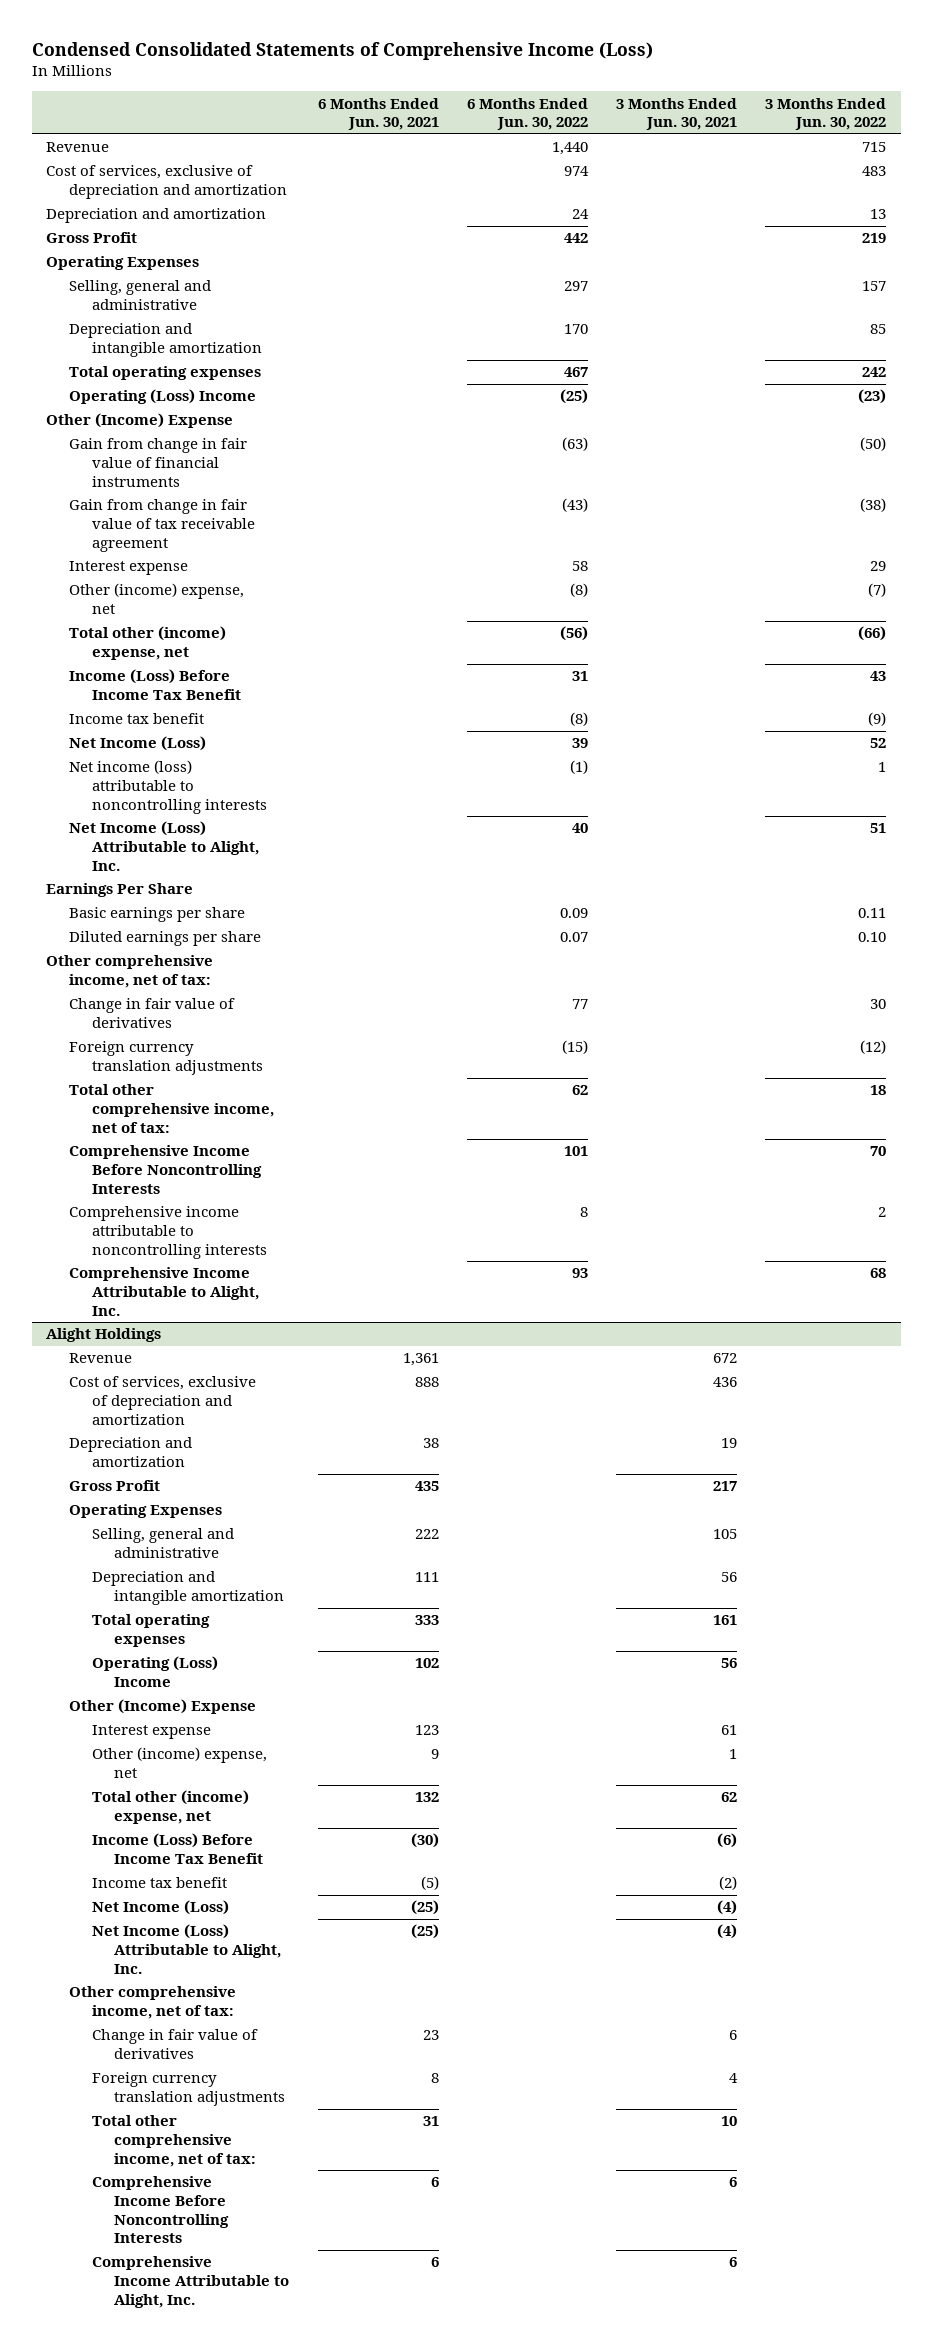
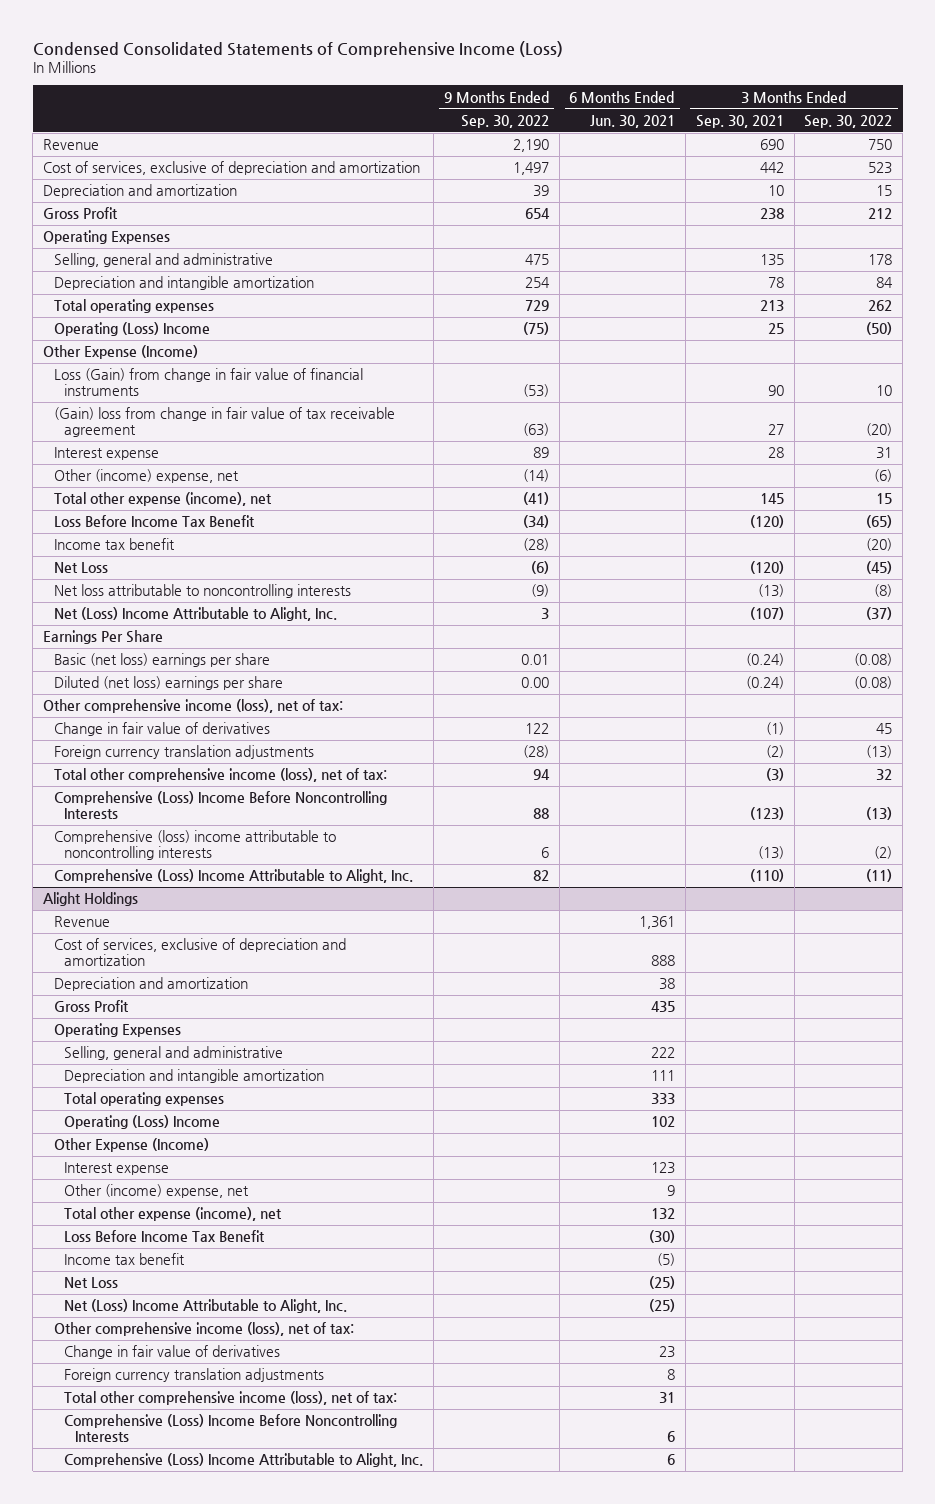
- | 6 Months Ended Jun. 30, 2021 | 6 Months Ended Jun. 30, 2022 | 3 Months Ended Jun. 30, 2021 | 3 Months Ended Jun. 30, 2022
+ | 9 Months Ended Sep. 30, 2022 | 6 Months Ended Jun. 30, 2021 | 3 Months Ended Sep. 30, 2021 | 3 Months Ended Sep. 30, 2022
- Other (Income) Expense
- Gain from change in fair value of financial instruments | | (63) | | (50)
- Gain from change in fair value of tax receivable agreement | | (43) | | (38)
+ Other Expense (Income)
+ Loss (Gain) from change in fair value of financial instruments | (53) | | 90 | 10
+ (Gain) loss from change in fair value of tax receivable agreement | (63) | | 27 | (20)
- Total other (income) expense, net | | (56) | | (66)
- Income (Loss) Before Income Tax Benefit | | 31 | | 43
+ Total other expense (income), net | (41) | | 145 | 15
+ Loss Before Income Tax Benefit | (34) | | (120) | (65)
- Net Income (Loss) | | 39 | | 52
- Net income (loss) attributable to noncontrolling interests | | (1) | | 1
- Net Income (Loss) Attributable to Alight, Inc. | | 40 | | 51
+ Net Loss | (6) | | (120) | (45)
+ Net loss attributable to noncontrolling interests | (9) | | (13) | (8)
+ Net (Loss) Income Attributable to Alight, Inc. | 3 | | (107) | (37)
- Basic earnings per share | | 0.09 | | 0.11
- Diluted earnings per share | | 0.07 | | 0.10
- Other comprehensive income, net of tax:
+ Basic (net loss) earnings per share | 0.01 | | (0.24) | (0.08)
+ Diluted (net loss) earnings per share | 0.00 | | (0.24) | (0.08)
+ Other comprehensive income (loss), net of tax:
- Total other comprehensive income, net of tax: | | 62 | | 18
- Comprehensive Income Before Noncontrolling Interests | | 101 | | 70
- Comprehensive income attributable to noncontrolling interests | | 8 | | 2
- Comprehensive Income Attributable to Alight, Inc. | | 93 | | 68
+ Total other comprehensive income (loss), net of tax: | 94 | | (3) | 32
+ Comprehensive (Loss) Income Before Noncontrolling Interests | 88 | | (123) | (13)
+ Comprehensive (loss) income attributable to noncontrolling interests | 6 | | (13) | (2)
+ Comprehensive (Loss) Income Attributable to Alight, Inc. | 82 | | (110) | (11)
@ Alight Holdings
- Other (Income) Expense
+ Other Expense (Income)
- Total other (income) expense, net | 132 | | 62 |
- Income (Loss) Before Income Tax Benefit | (30) | | (6) |
+ Total other expense (income), net | | 132 | |
+ Loss Before Income Tax Benefit | | (30) | |
- Net Income (Loss) | (25) | | (4) |
- Net Income (Loss) Attributable to Alight, Inc. | (25) | | (4) |
- Other comprehensive income, net of tax:
+ Net Loss | | (25) | |
+ Net (Loss) Income Attributable to Alight, Inc. | | (25) | |
+ Other comprehensive income (loss), net of tax:
- Total other comprehensive income, net of tax: | 31 | | 10 |
- Comprehensive Income Before Noncontrolling Interests | 6 | | 6 |
- Comprehensive Income Attributable to Alight, Inc. | 6 | | 6 |
+ Total other comprehensive income (loss), net of tax: | | 31 | |
+ Comprehensive (Loss) Income Before Noncontrolling Interests | | 6 | |
+ Comprehensive (Loss) Income Attributable to Alight, Inc. | | 6 | |

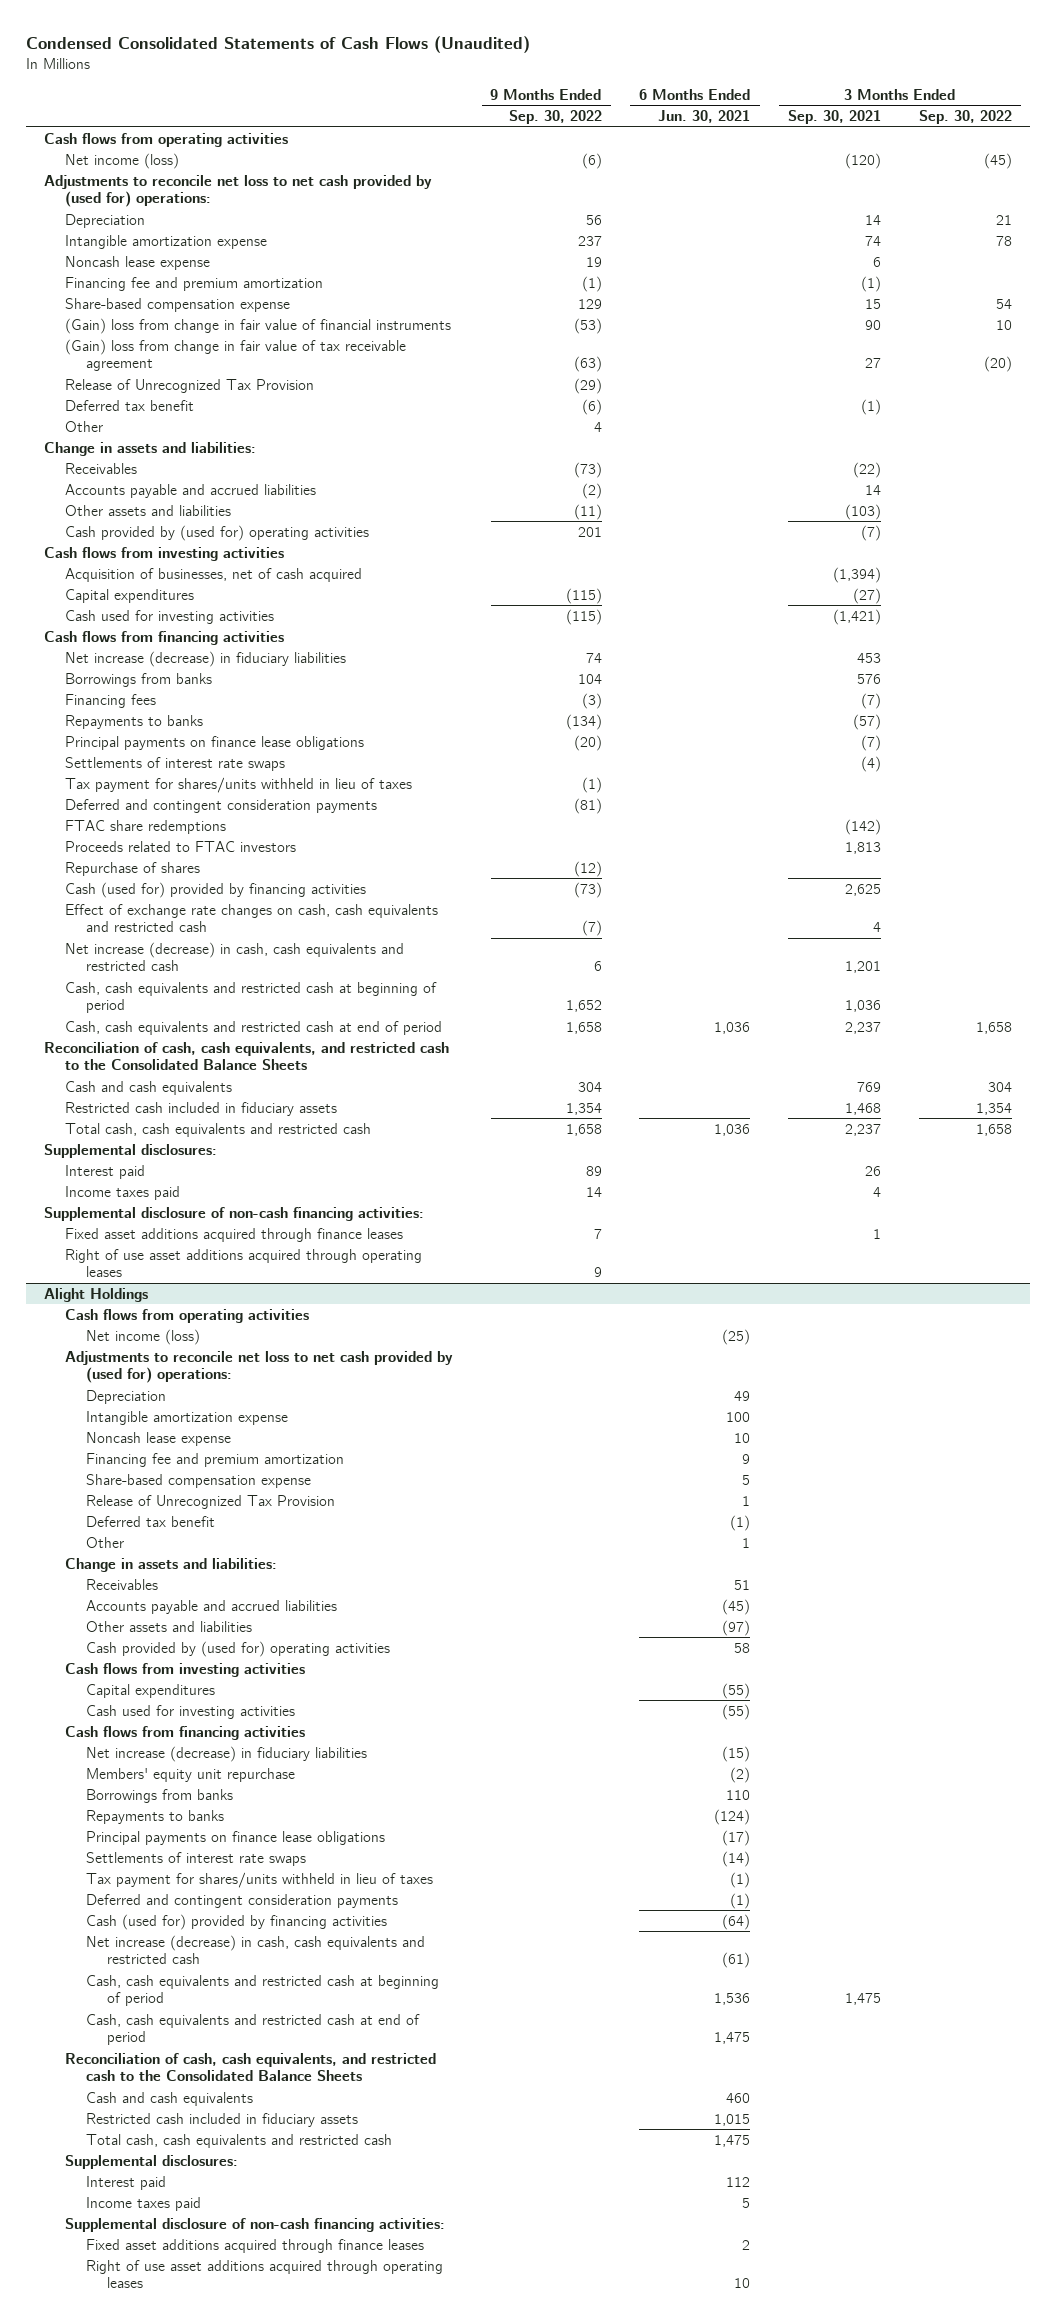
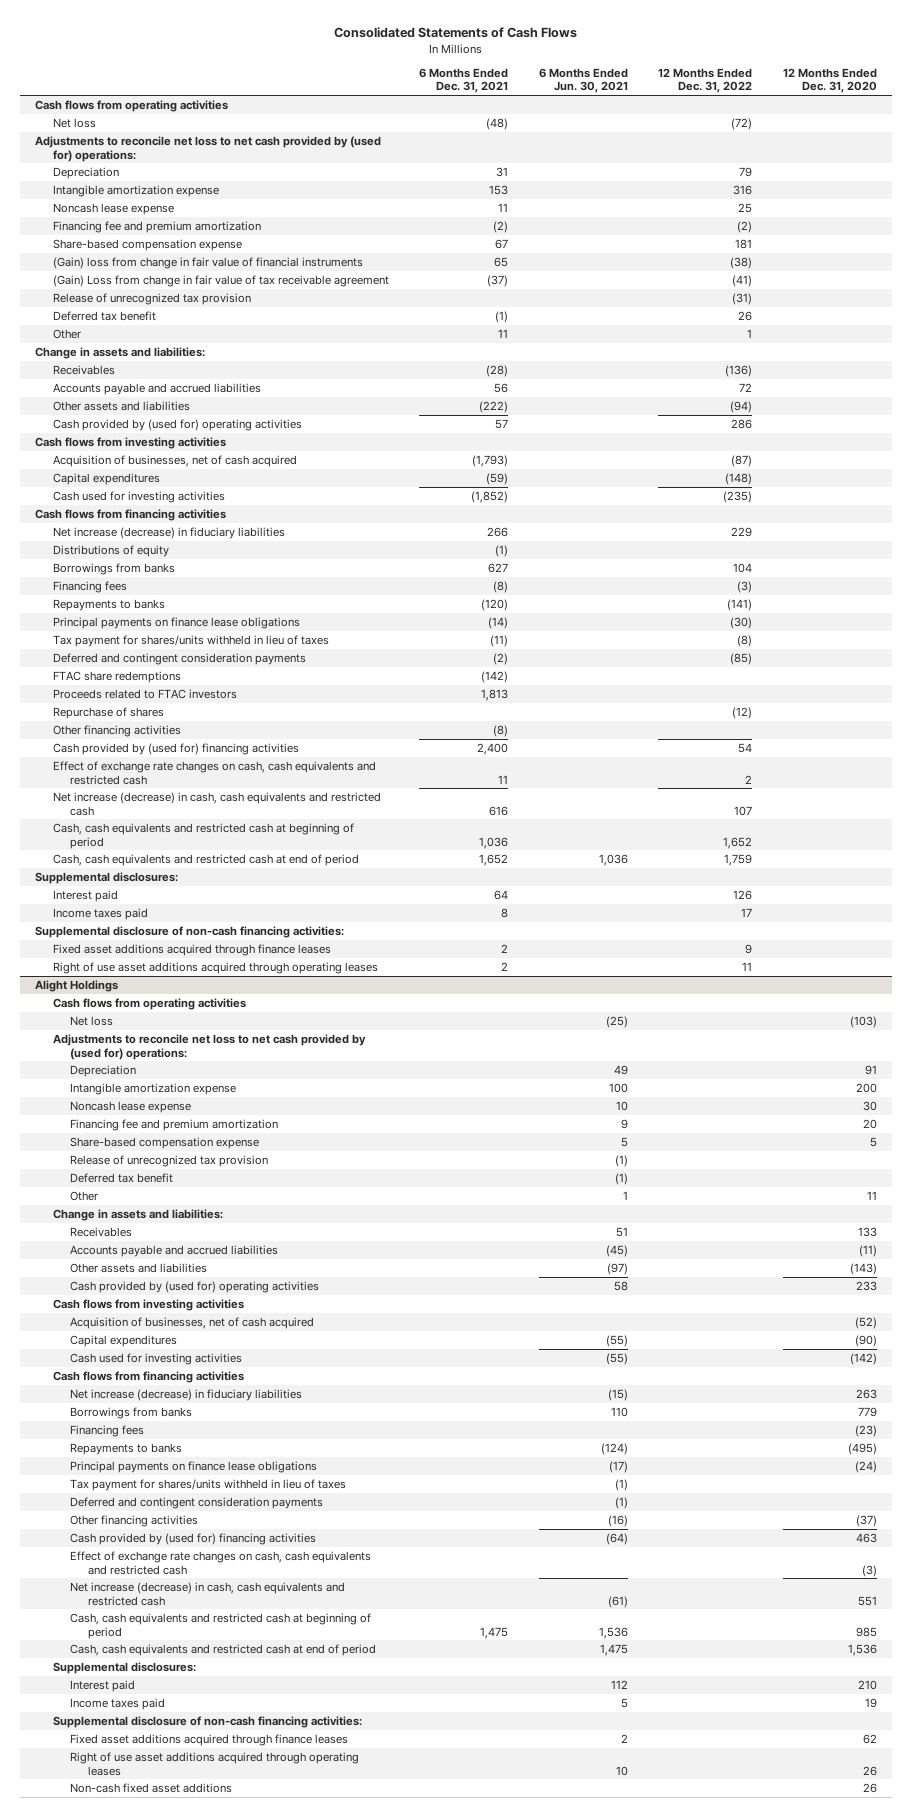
- Condensed Consolidated Statements of Cash Flows (Unaudited)
+ Consolidated Statements of Cash Flows
- | 9 Months Ended Sep. 30, 2022 | 6 Months Ended Jun. 30, 2021 | 3 Months Ended Sep. 30, 2021 | 3 Months Ended Sep. 30, 2022
+ | 6 Months Ended Dec. 31, 2021 | 6 Months Ended Jun. 30, 2021 | 12 Months Ended Dec. 31, 2022 | 12 Months Ended Dec. 31, 2020
- Net income (loss) | (6) | | (120) | (45)
+ Net loss | (48) | | (72) |
- (Gain) loss from change in fair value of tax receivable agreement | (63) | | 27 | (20)
- Release of Unrecognized Tax Provision | (29) | | |
+ (Gain) Loss from change in fair value of tax receivable agreement | (37) | | (41) |
+ Release of unrecognized tax provision | | | (31) |
+ Distributions of equity | (1) | | |
- Settlements of interest rate swaps | | | (4) |
- Cash (used for) provided by financing activities | (73) | | 2,625 |
+ Other financing activities | (8) | | |
+ Cash provided by (used for) financing activities | 2,400 | | 54 |
- Reconciliation of cash, cash equivalents, and restricted cash to the Consolidated Balance Sheets
- Cash and cash equivalents | 304 | | 769 | 304
- Restricted cash included in fiduciary assets | 1,354 | | 1,468 | 1,354
- Total cash, cash equivalents and restricted cash | 1,658 | 1,036 | 2,237 | 1,658
@ Alight Holdings
- Net income (loss) | | (25) | |
+ Net loss | | (25) | | (103)
- Release of Unrecognized Tax Provision | | 1 | |
+ Release of unrecognized tax provision | | (1) | |
+ Acquisition of businesses, net of cash acquired | | | | (52)
- Members' equity unit repurchase | | (2) | |
+ Financing fees | | | | (23)
- Settlements of interest rate swaps | | (14) | |
- Cash (used for) provided by financing activities | | (64) | |
+ Other financing activities | | (16) | | (37)
+ Cash provided by (used for) financing activities | | (64) | | 463
+ Effect of exchange rate changes on cash, cash equivalents and restricted cash | | | | (3)
- Reconciliation of cash, cash equivalents, and restricted cash to the Consolidated Balance Sheets
- Cash and cash equivalents | | 460 | |
- Restricted cash included in fiduciary assets | | 1,015 | |
- Total cash, cash equivalents and restricted cash | | 1,475 | |
+ Non-cash fixed asset additions | | | | 26

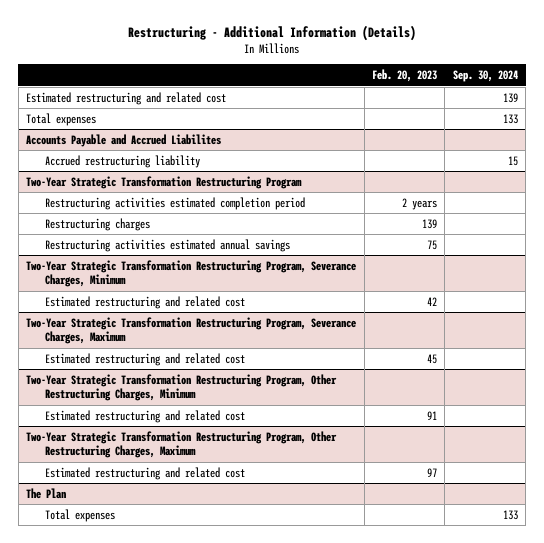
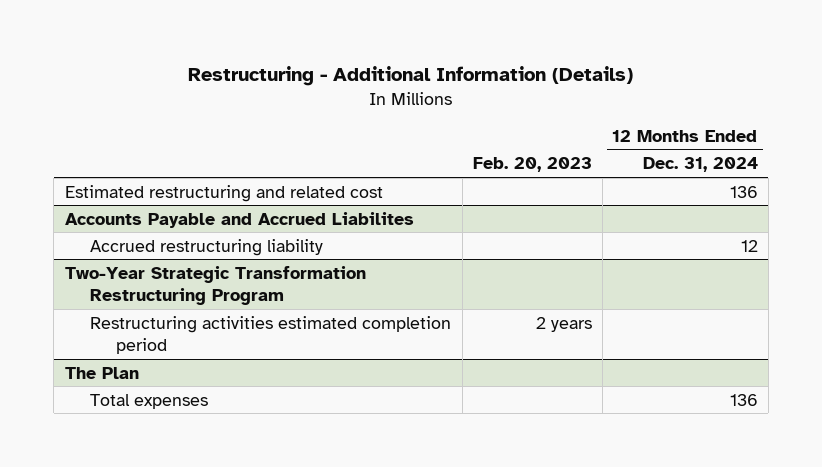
- | Feb. 20, 2023 | Sep. 30, 2024
+ | Feb. 20, 2023 | 12 Months Ended Dec. 31, 2024
- Total expenses | | 133
@ Two-Year Strategic Transformation Restructuring Program
- Restructuring charges | 139 |
- Restructuring activities estimated annual savings | 75 |
- Two-Year Strategic Transformation Restructuring Program, Severance Charges, Minimum
- Estimated restructuring and related cost | 42 |
- Two-Year Strategic Transformation Restructuring Program, Severance Charges, Maximum
- Estimated restructuring and related cost | 45 |
- Two-Year Strategic Transformation Restructuring Program, Other Restructuring Charges, Minimum
- Estimated restructuring and related cost | 91 |
- Two-Year Strategic Transformation Restructuring Program, Other Restructuring Charges, Maximum
- Estimated restructuring and related cost | 97 |

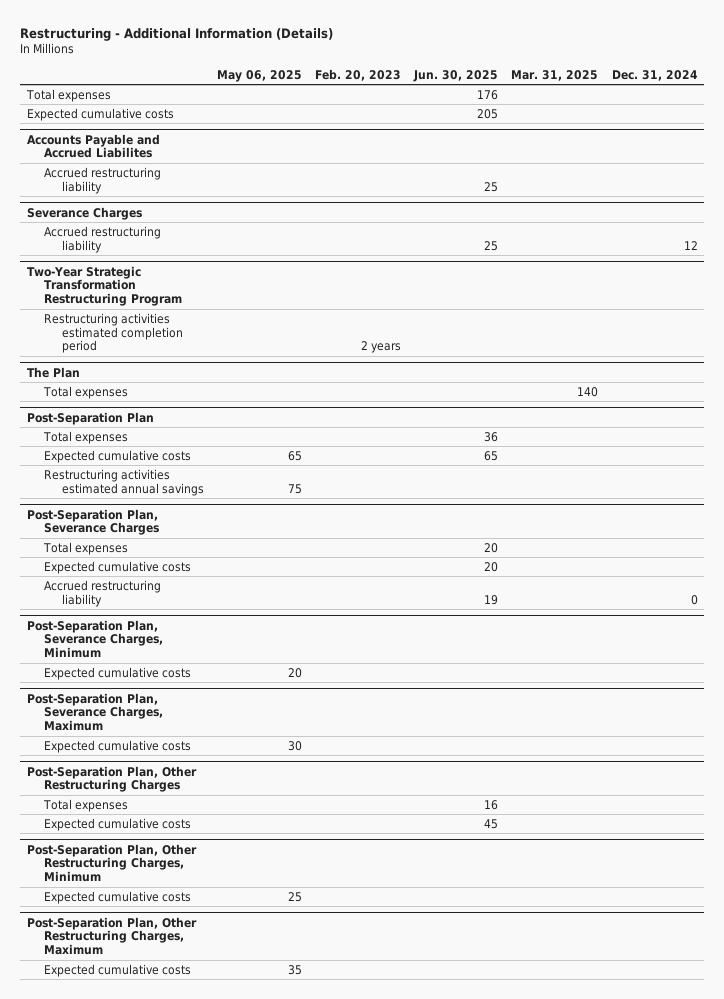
- | Feb. 20, 2023 | 12 Months Ended Dec. 31, 2024
+ | May 06, 2025 | Feb. 20, 2023 | Jun. 30, 2025 | Mar. 31, 2025 | Dec. 31, 2024
- Estimated restructuring and related cost | | 136
+ Total expenses | | | 176 | |
+ Expected cumulative costs | | | 205 | |
+ Severance Charges
+ Accrued restructuring liability | | | 25 | | 12
+ Post-Separation Plan
+ Total expenses | | | 36 | |
+ Expected cumulative costs | 65 | | 65 | |
+ Restructuring activities estimated annual savings | 75 | | | |
+ Post-Separation Plan, Severance Charges
+ Total expenses | | | 20 | |
+ Expected cumulative costs | | | 20 | |
+ Accrued restructuring liability | | | 19 | | 0
+ Post-Separation Plan, Severance Charges, Minimum
+ Expected cumulative costs | 20 | | | |
+ Post-Separation Plan, Severance Charges, Maximum
+ Expected cumulative costs | 30 | | | |
+ Post-Separation Plan, Other Restructuring Charges
+ Total expenses | | | 16 | |
+ Expected cumulative costs | | | 45 | |
+ Post-Separation Plan, Other Restructuring Charges, Minimum
+ Expected cumulative costs | 25 | | | |
+ Post-Separation Plan, Other Restructuring Charges, Maximum
+ Expected cumulative costs | 35 | | | |

